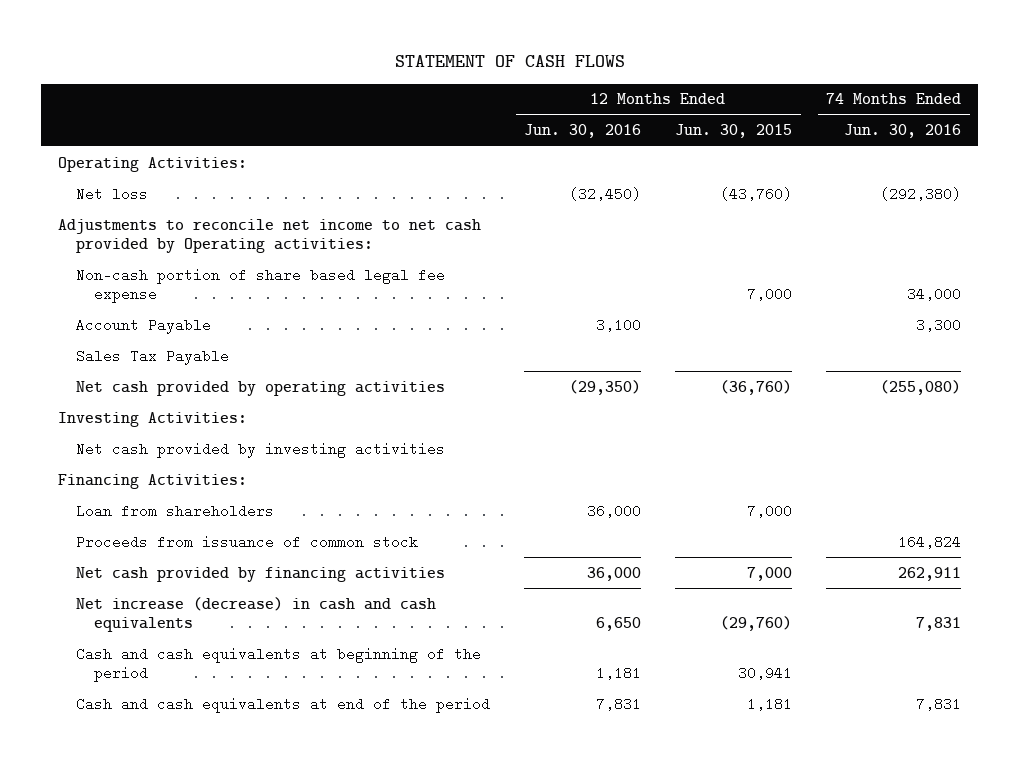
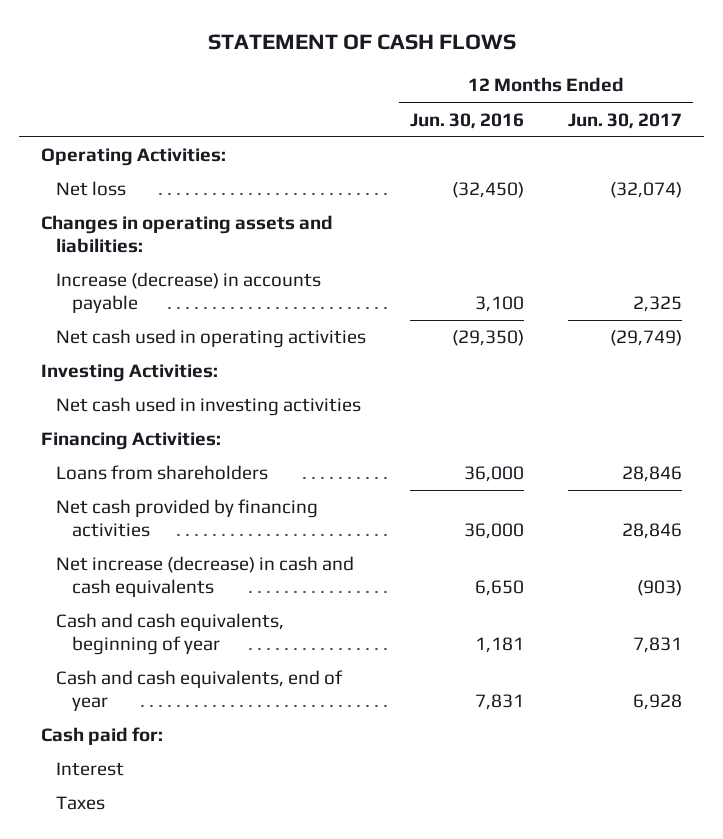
- | 12 Months Ended Jun. 30, 2016 | 12 Months Ended Jun. 30, 2015 | 74 Months Ended Jun. 30, 2016
+ | 12 Months Ended Jun. 30, 2016 | 12 Months Ended Jun. 30, 2017
- Adjustments to reconcile net income to net cash provided by Operating activities:
- Non-cash portion of share based legal fee expense | | 7,000 | 34,000
- Account Payable | 3,100 | | 3,300
- Sales Tax Payable
- Net cash provided by operating activities | (29,350) | (36,760) | (255,080)
+ Changes in operating assets and liabilities:
+ Increase (decrease) in accounts payable | 3,100 | 2,325
+ Net cash used in operating activities | (29,350) | (29,749)
- Net cash provided by investing activities
+ Net cash used in investing activities
- Loan from shareholders | 36,000 | 7,000 |
- Proceeds from issuance of common stock | | | 164,824
+ Loans from shareholders | 36,000 | 28,846
- Cash and cash equivalents at beginning of the period | 1,181 | 30,941 |
- Cash and cash equivalents at end of the period | 7,831 | 1,181 | 7,831
+ Cash and cash equivalents, beginning of year | 1,181 | 7,831
+ Cash and cash equivalents, end of year | 7,831 | 6,928
+ Cash paid for:
+ Interest
+ Taxes

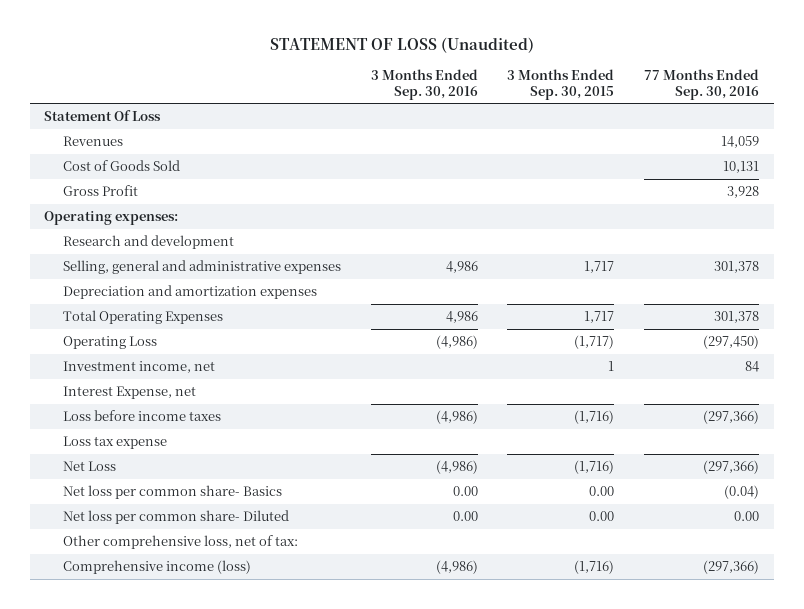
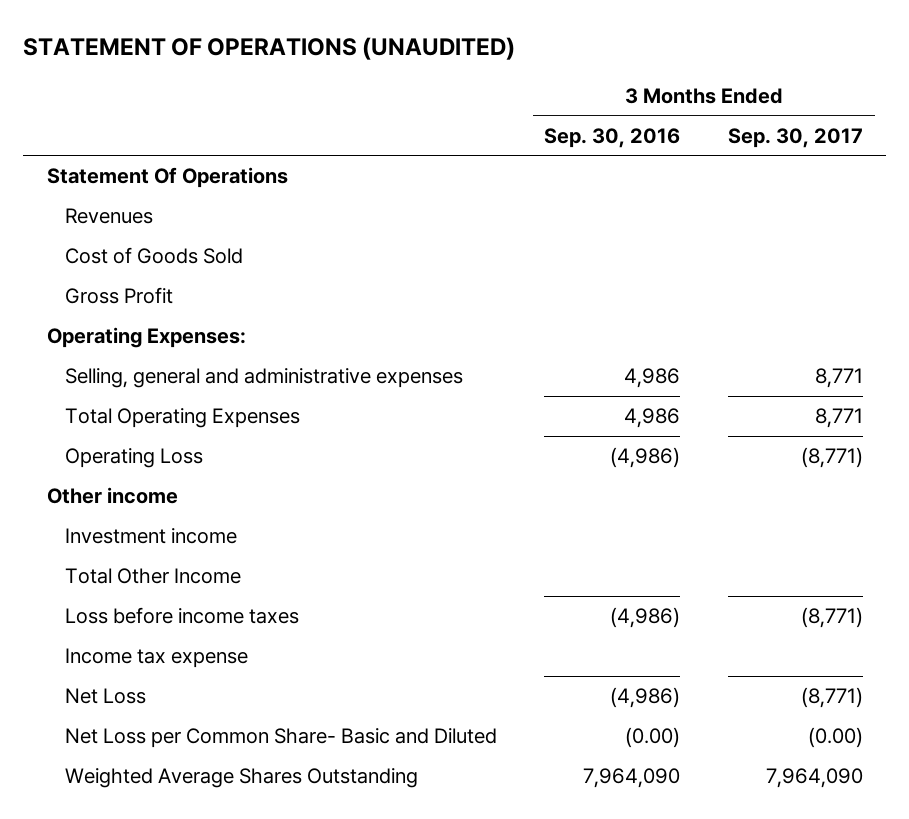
- STATEMENT OF LOSS (Unaudited)
+ STATEMENT OF OPERATIONS (UNAUDITED)
- | 3 Months Ended Sep. 30, 2016 | 3 Months Ended Sep. 30, 2015 | 77 Months Ended Sep. 30, 2016
+ | 3 Months Ended Sep. 30, 2016 | 3 Months Ended Sep. 30, 2017
- Statement Of Loss
+ Statement Of Operations
- Operating expenses:
- Research and development
+ Operating Expenses:
- Depreciation and amortization expenses
- Investment income, net | | 1 | 84
- Interest Expense, net
+ Other income
+ Investment income
+ Total Other Income
- Loss tax expense
+ Income tax expense
- Net loss per common share- Basics | 0.00 | 0.00 | (0.04)
- Net loss per common share- Diluted | 0.00 | 0.00 | 0.00
- Other comprehensive loss, net of tax:
- Comprehensive income (loss) | (4,986) | (1,716) | (297,366)
+ Net Loss per Common Share- Basic and Diluted | (0.00) | (0.00)
+ Weighted Average Shares Outstanding | 7,964,090 | 7,964,090

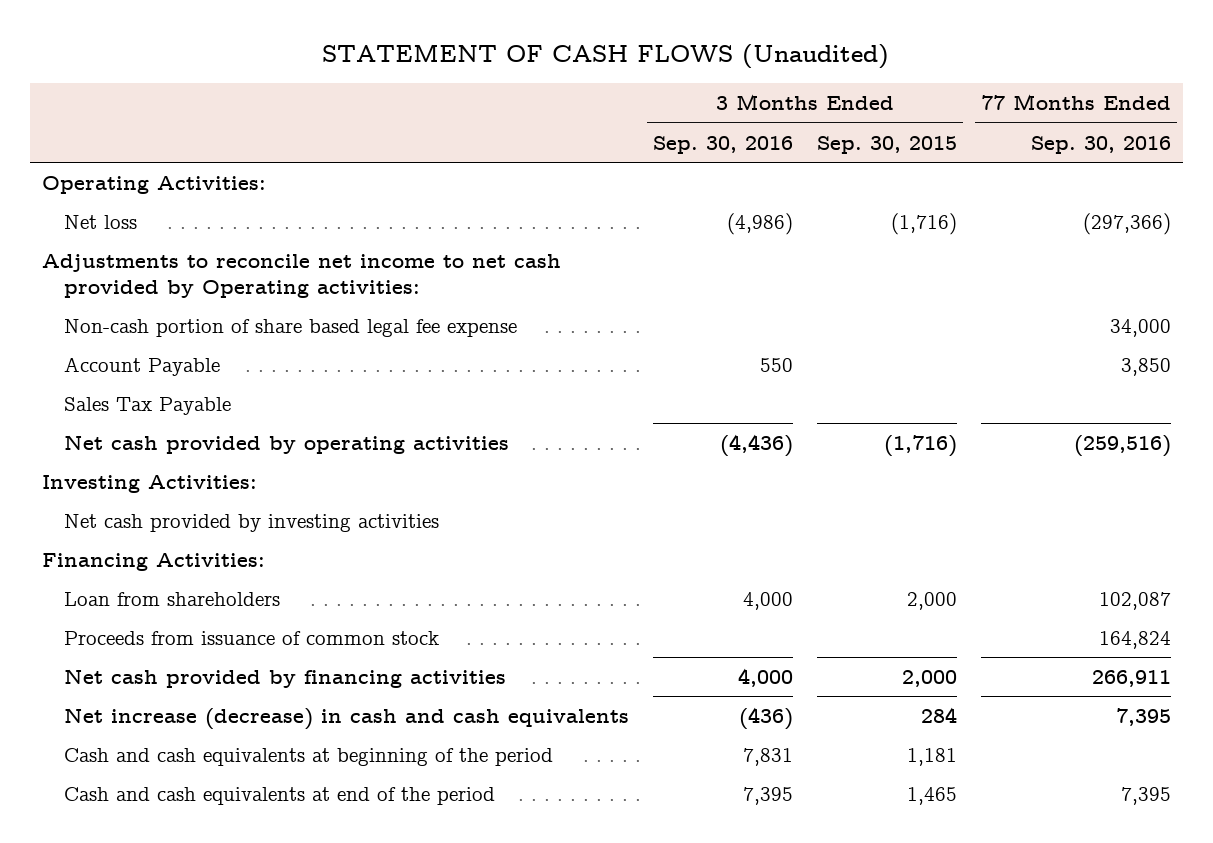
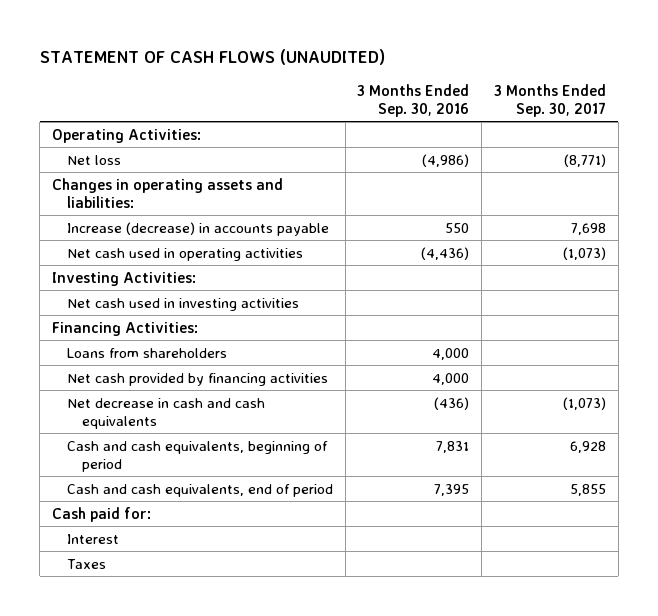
- STATEMENT OF CASH FLOWS (Unaudited)
+ STATEMENT OF CASH FLOWS (UNAUDITED)
- | 3 Months Ended Sep. 30, 2016 | 3 Months Ended Sep. 30, 2015 | 77 Months Ended Sep. 30, 2016
+ | 3 Months Ended Sep. 30, 2016 | 3 Months Ended Sep. 30, 2017
- Adjustments to reconcile net income to net cash provided by Operating activities:
- Non-cash portion of share based legal fee expense | | | 34,000
- Account Payable | 550 | | 3,850
- Sales Tax Payable
- Net cash provided by operating activities | (4,436) | (1,716) | (259,516)
+ Changes in operating assets and liabilities:
+ Increase (decrease) in accounts payable | 550 | 7,698
+ Net cash used in operating activities | (4,436) | (1,073)
- Net cash provided by investing activities
+ Net cash used in investing activities
- Loan from shareholders | 4,000 | 2,000 | 102,087
- Proceeds from issuance of common stock | | | 164,824
+ Loans from shareholders | 4,000 |
- Net increase (decrease) in cash and cash equivalents | (436) | 284 | 7,395
- Cash and cash equivalents at beginning of the period | 7,831 | 1,181 |
- Cash and cash equivalents at end of the period | 7,395 | 1,465 | 7,395
+ Net decrease in cash and cash equivalents | (436) | (1,073)
+ Cash and cash equivalents, beginning of period | 7,831 | 6,928
+ Cash and cash equivalents, end of period | 7,395 | 5,855
+ Cash paid for:
+ Interest
+ Taxes

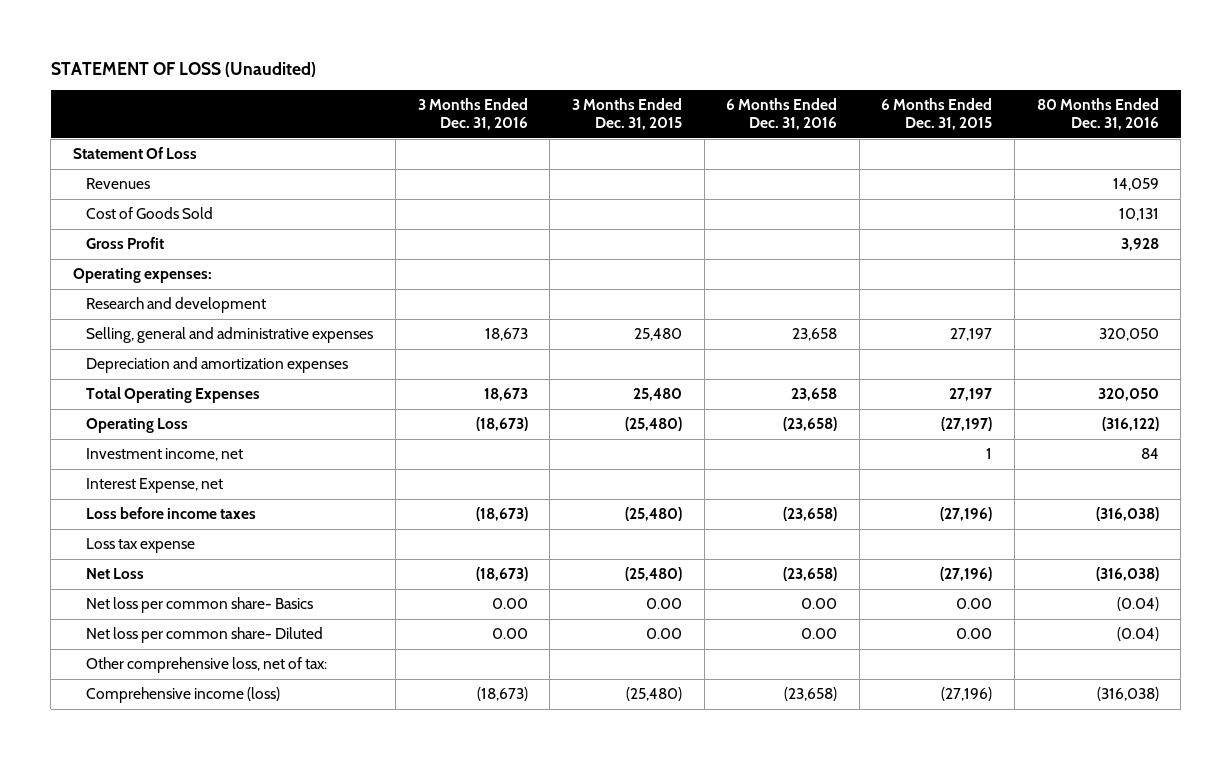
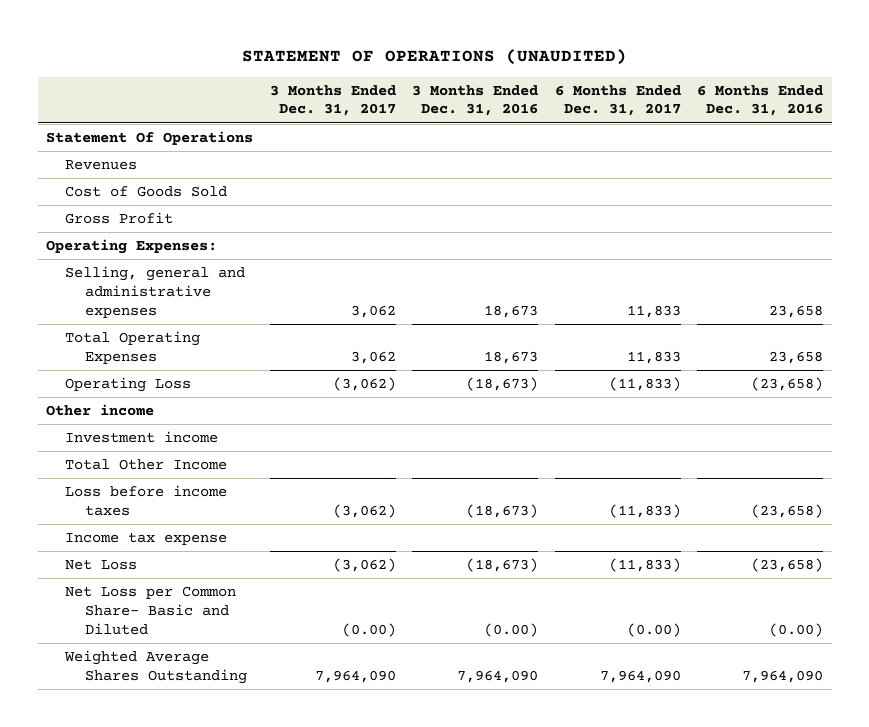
- STATEMENT OF LOSS (Unaudited)
+ STATEMENT OF OPERATIONS (UNAUDITED)
- | 3 Months Ended Dec. 31, 2016 | 3 Months Ended Dec. 31, 2015 | 6 Months Ended Dec. 31, 2016 | 6 Months Ended Dec. 31, 2015 | 80 Months Ended Dec. 31, 2016
+ | 3 Months Ended Dec. 31, 2017 | 3 Months Ended Dec. 31, 2016 | 6 Months Ended Dec. 31, 2017 | 6 Months Ended Dec. 31, 2016
- Statement Of Loss
+ Statement Of Operations
- Operating expenses:
- Research and development
+ Operating Expenses:
- Depreciation and amortization expenses
- Investment income, net | | | | 1 | 84
- Interest Expense, net
+ Other income
+ Investment income
+ Total Other Income
- Loss tax expense
+ Income tax expense
- Net loss per common share- Basics | 0.00 | 0.00 | 0.00 | 0.00 | (0.04)
- Net loss per common share- Diluted | 0.00 | 0.00 | 0.00 | 0.00 | (0.04)
- Other comprehensive loss, net of tax:
- Comprehensive income (loss) | (18,673) | (25,480) | (23,658) | (27,196) | (316,038)
+ Net Loss per Common Share- Basic and Diluted | (0.00) | (0.00) | (0.00) | (0.00)
+ Weighted Average Shares Outstanding | 7,964,090 | 7,964,090 | 7,964,090 | 7,964,090

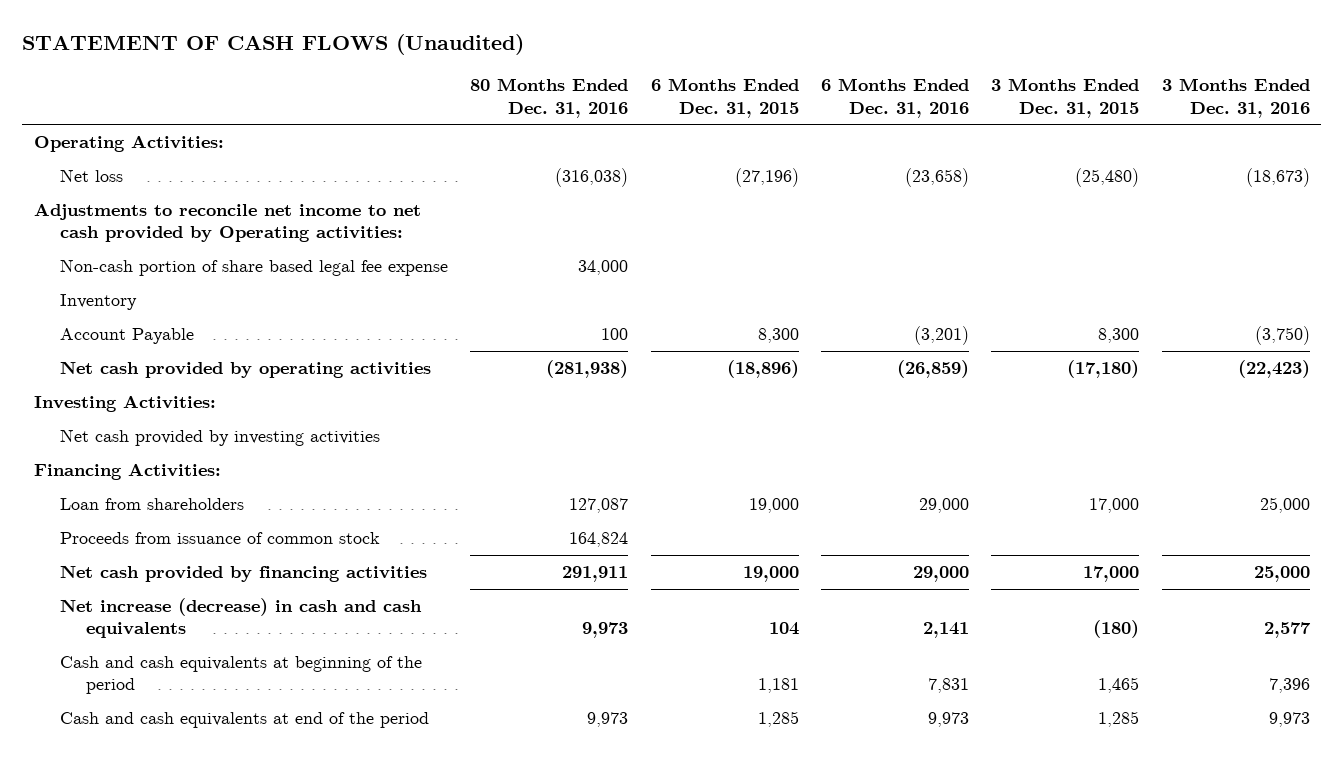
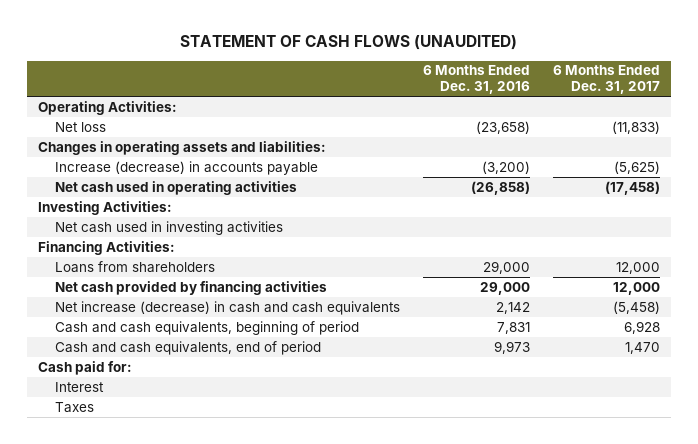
- STATEMENT OF CASH FLOWS (Unaudited)
+ STATEMENT OF CASH FLOWS (UNAUDITED)
- | 80 Months Ended Dec. 31, 2016 | 6 Months Ended Dec. 31, 2015 | 6 Months Ended Dec. 31, 2016 | 3 Months Ended Dec. 31, 2015 | 3 Months Ended Dec. 31, 2016
+ | 6 Months Ended Dec. 31, 2016 | 6 Months Ended Dec. 31, 2017
- Adjustments to reconcile net income to net cash provided by Operating activities:
- Non-cash portion of share based legal fee expense | 34,000 | | | |
- Inventory
- Account Payable | 100 | 8,300 | (3,201) | 8,300 | (3,750)
- Net cash provided by operating activities | (281,938) | (18,896) | (26,859) | (17,180) | (22,423)
+ Changes in operating assets and liabilities:
+ Increase (decrease) in accounts payable | (3,200) | (5,625)
+ Net cash used in operating activities | (26,858) | (17,458)
- Net cash provided by investing activities
+ Net cash used in investing activities
- Loan from shareholders | 127,087 | 19,000 | 29,000 | 17,000 | 25,000
- Proceeds from issuance of common stock | 164,824 | | | |
+ Loans from shareholders | 29,000 | 12,000
- Net increase (decrease) in cash and cash equivalents | 9,973 | 104 | 2,141 | (180) | 2,577
- Cash and cash equivalents at beginning of the period | | 1,181 | 7,831 | 1,465 | 7,396
- Cash and cash equivalents at end of the period | 9,973 | 1,285 | 9,973 | 1,285 | 9,973
+ Net increase (decrease) in cash and cash equivalents | 2,142 | (5,458)
+ Cash and cash equivalents, beginning of period | 7,831 | 6,928
+ Cash and cash equivalents, end of period | 9,973 | 1,470
+ Cash paid for:
+ Interest
+ Taxes

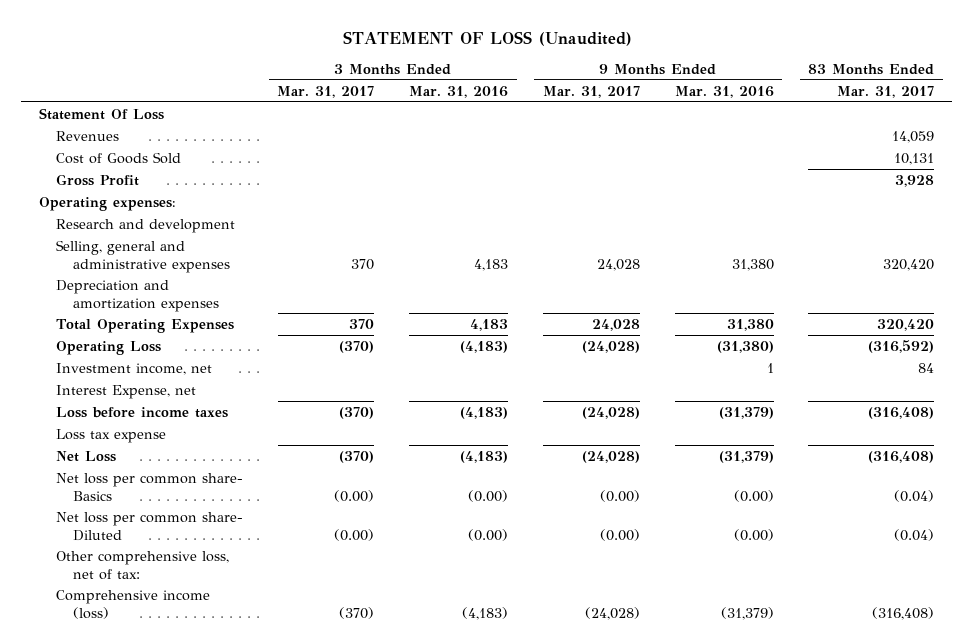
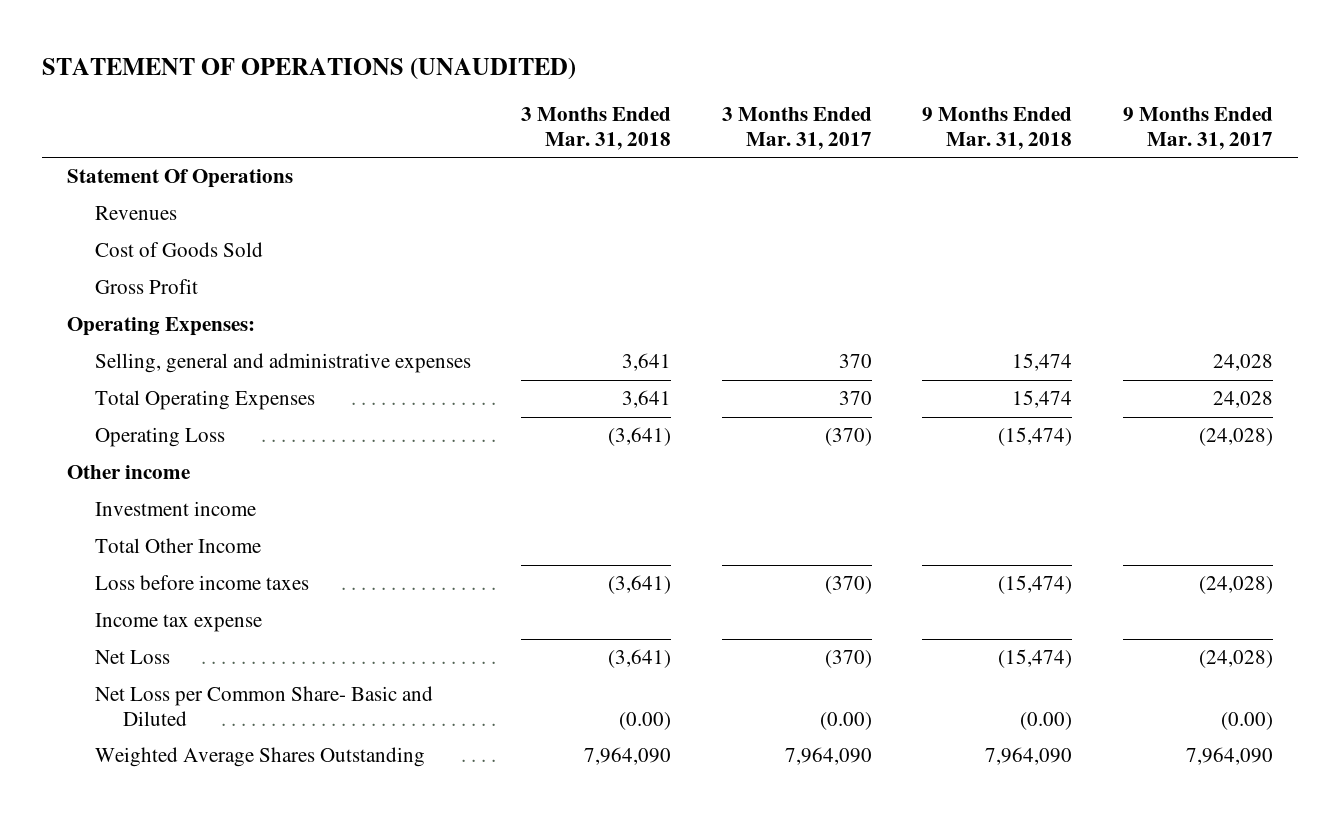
- STATEMENT OF LOSS (Unaudited)
+ STATEMENT OF OPERATIONS (UNAUDITED)
- | 3 Months Ended Mar. 31, 2017 | 3 Months Ended Mar. 31, 2016 | 9 Months Ended Mar. 31, 2017 | 9 Months Ended Mar. 31, 2016 | 83 Months Ended Mar. 31, 2017
+ | 3 Months Ended Mar. 31, 2018 | 3 Months Ended Mar. 31, 2017 | 9 Months Ended Mar. 31, 2018 | 9 Months Ended Mar. 31, 2017
- Statement Of Loss
+ Statement Of Operations
- Operating expenses:
- Research and development
+ Operating Expenses:
- Depreciation and amortization expenses
- Investment income, net | | | | 1 | 84
- Interest Expense, net
+ Other income
+ Investment income
+ Total Other Income
- Loss tax expense
+ Income tax expense
- Net loss per common share- Basics | (0.00) | (0.00) | (0.00) | (0.00) | (0.04)
- Net loss per common share- Diluted | (0.00) | (0.00) | (0.00) | (0.00) | (0.04)
- Other comprehensive loss, net of tax:
- Comprehensive income (loss) | (370) | (4,183) | (24,028) | (31,379) | (316,408)
+ Net Loss per Common Share- Basic and Diluted | (0.00) | (0.00) | (0.00) | (0.00)
+ Weighted Average Shares Outstanding | 7,964,090 | 7,964,090 | 7,964,090 | 7,964,090

